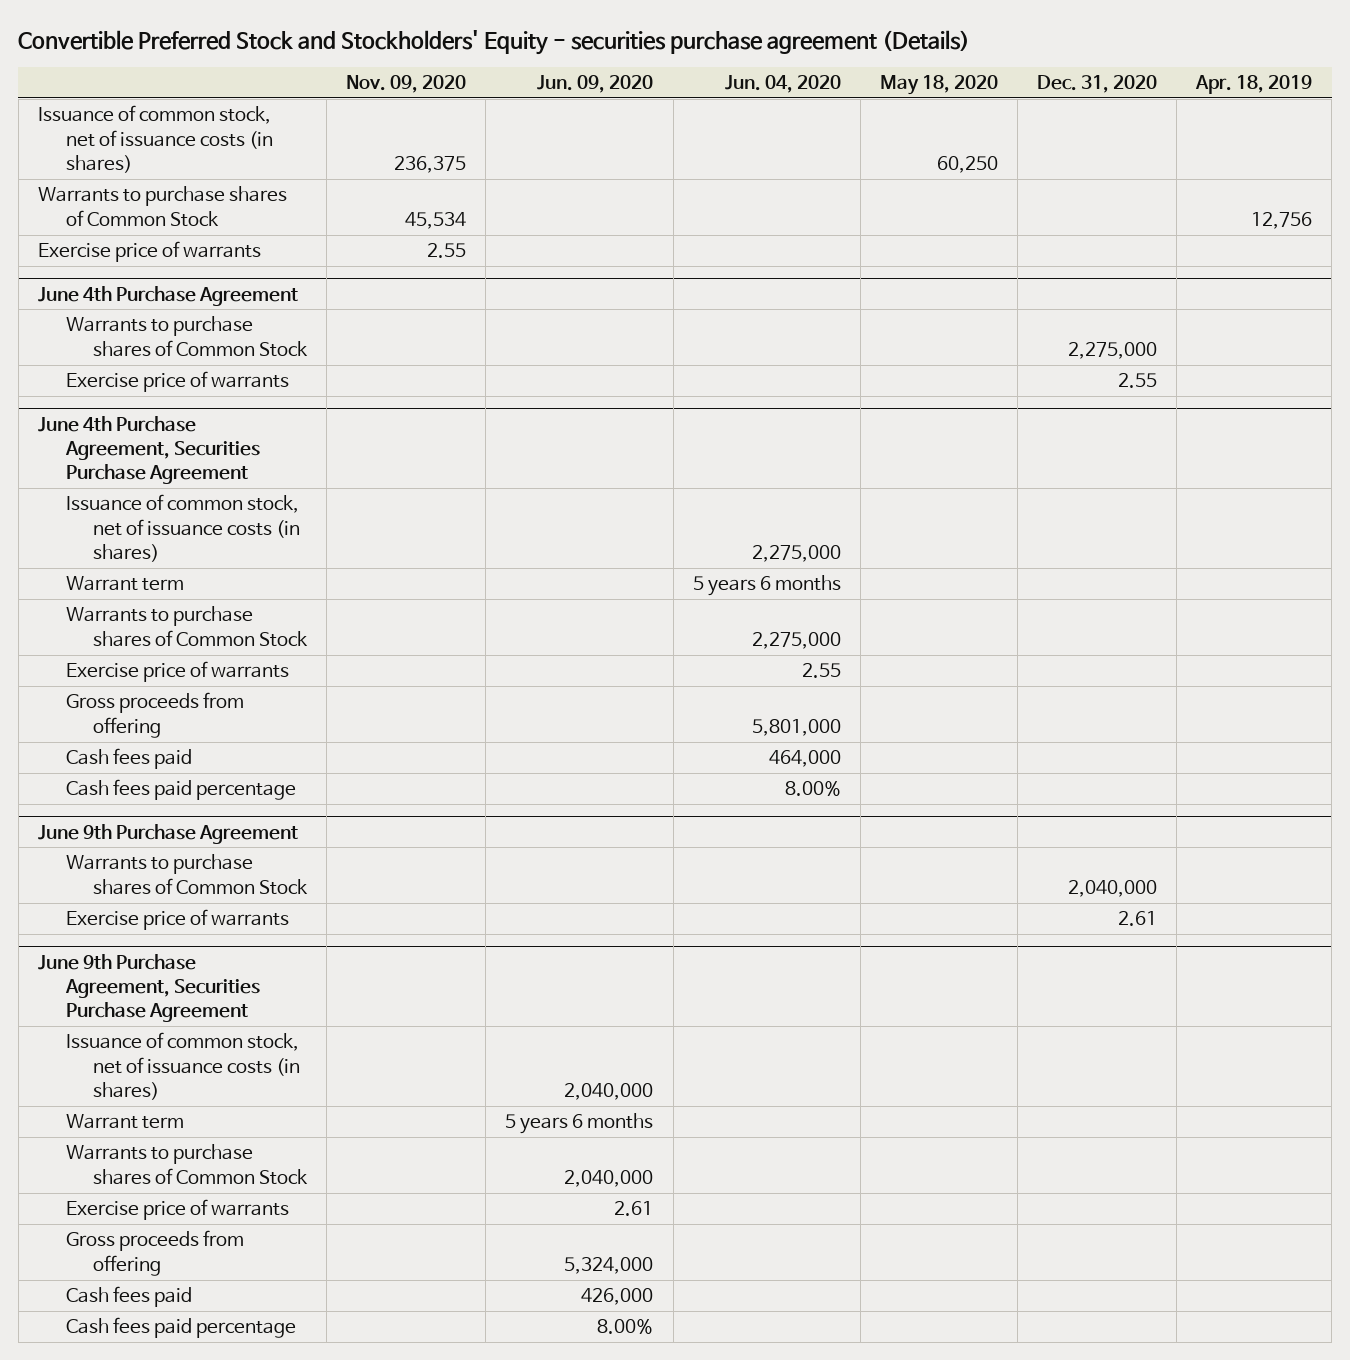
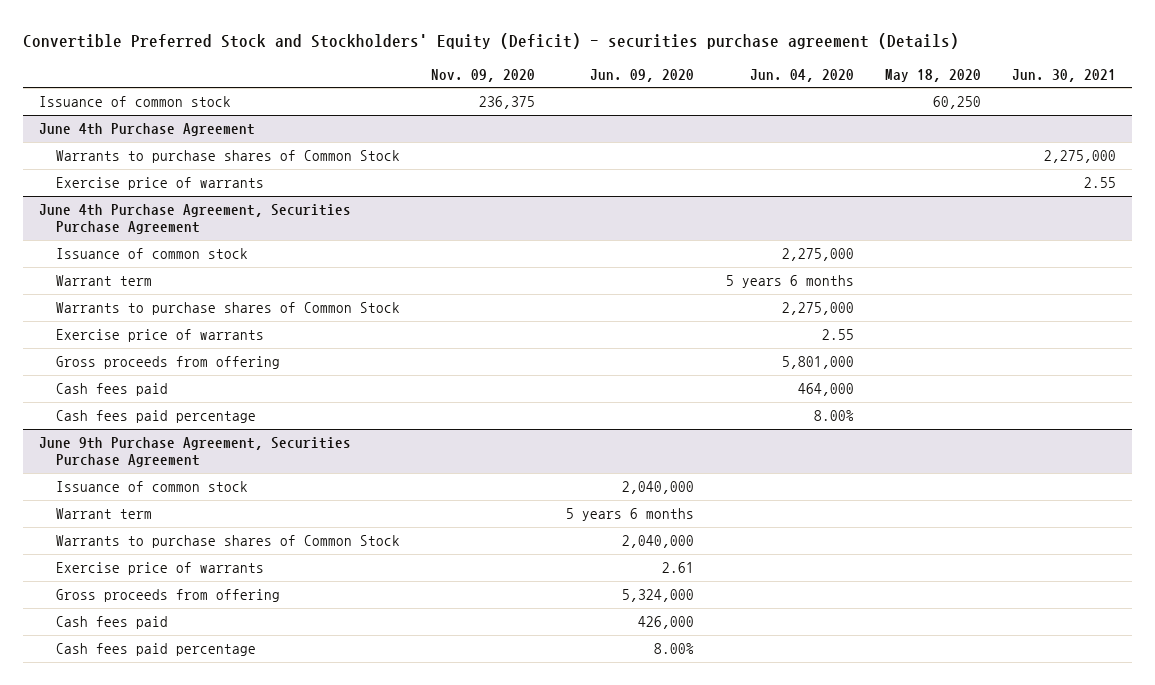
- Convertible Preferred Stock and Stockholders' Equity - securities purchase agreement (Details)
+ Convertible Preferred Stock and Stockholders' Equity (Deficit) - securities purchase agreement (Details)
- | Nov. 09, 2020 | Jun. 09, 2020 | Jun. 04, 2020 | May 18, 2020 | Dec. 31, 2020 | Apr. 18, 2019
+ | Nov. 09, 2020 | Jun. 09, 2020 | Jun. 04, 2020 | May 18, 2020 | Jun. 30, 2021
- Issuance of common stock, net of issuance costs (in shares) | 236,375 | | | 60,250 | |
- Warrants to purchase shares of Common Stock | 45,534 | | | | | 12,756
- Exercise price of warrants | 2.55 | | | | |
+ Issuance of common stock | 236,375 | | | 60,250 |
@ June 4th Purchase Agreement, Securities Purchase Agreement
- Issuance of common stock, net of issuance costs (in shares) | | | 2,275,000 | | |
+ Issuance of common stock | | | 2,275,000 | |
- June 9th Purchase Agreement
- Warrants to purchase shares of Common Stock | | | | | 2,040,000 |
- Exercise price of warrants | | | | | 2.61 |
@ June 9th Purchase Agreement, Securities Purchase Agreement
- Issuance of common stock, net of issuance costs (in shares) | | 2,040,000 | | | |
+ Issuance of common stock | | 2,040,000 | | |

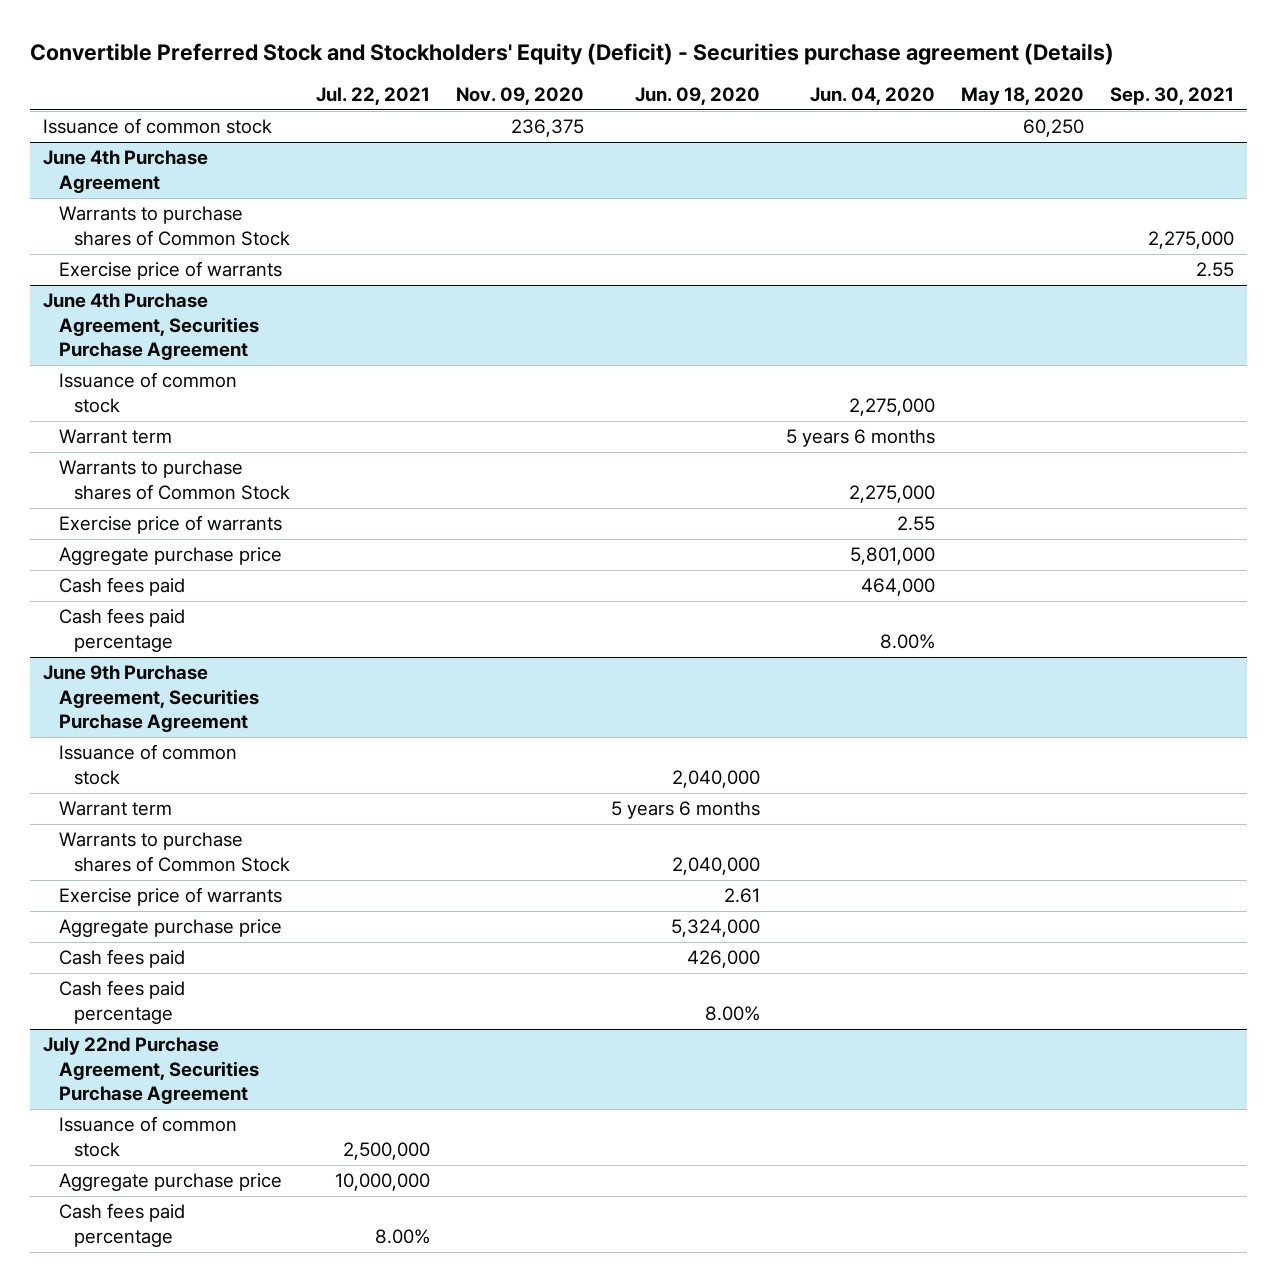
- Convertible Preferred Stock and Stockholders' Equity (Deficit) - securities purchase agreement (Details)
+ Convertible Preferred Stock and Stockholders' Equity (Deficit) - Securities purchase agreement (Details)
- | Nov. 09, 2020 | Jun. 09, 2020 | Jun. 04, 2020 | May 18, 2020 | Jun. 30, 2021
+ | Jul. 22, 2021 | Nov. 09, 2020 | Jun. 09, 2020 | Jun. 04, 2020 | May 18, 2020 | Sep. 30, 2021
@ June 4th Purchase Agreement, Securities Purchase Agreement
- Gross proceeds from offering | | | 5,801,000 | |
+ Aggregate purchase price | | | | 5,801,000 | |
@ June 9th Purchase Agreement, Securities Purchase Agreement
- Gross proceeds from offering | | 5,324,000 | | |
+ Aggregate purchase price | | | 5,324,000 | | |
+ July 22nd Purchase Agreement, Securities Purchase Agreement
+ Issuance of common stock | 2,500,000 | | | | |
+ Aggregate purchase price | 10,000,000 | | | | |
+ Cash fees paid percentage | 8.00% | | | | |

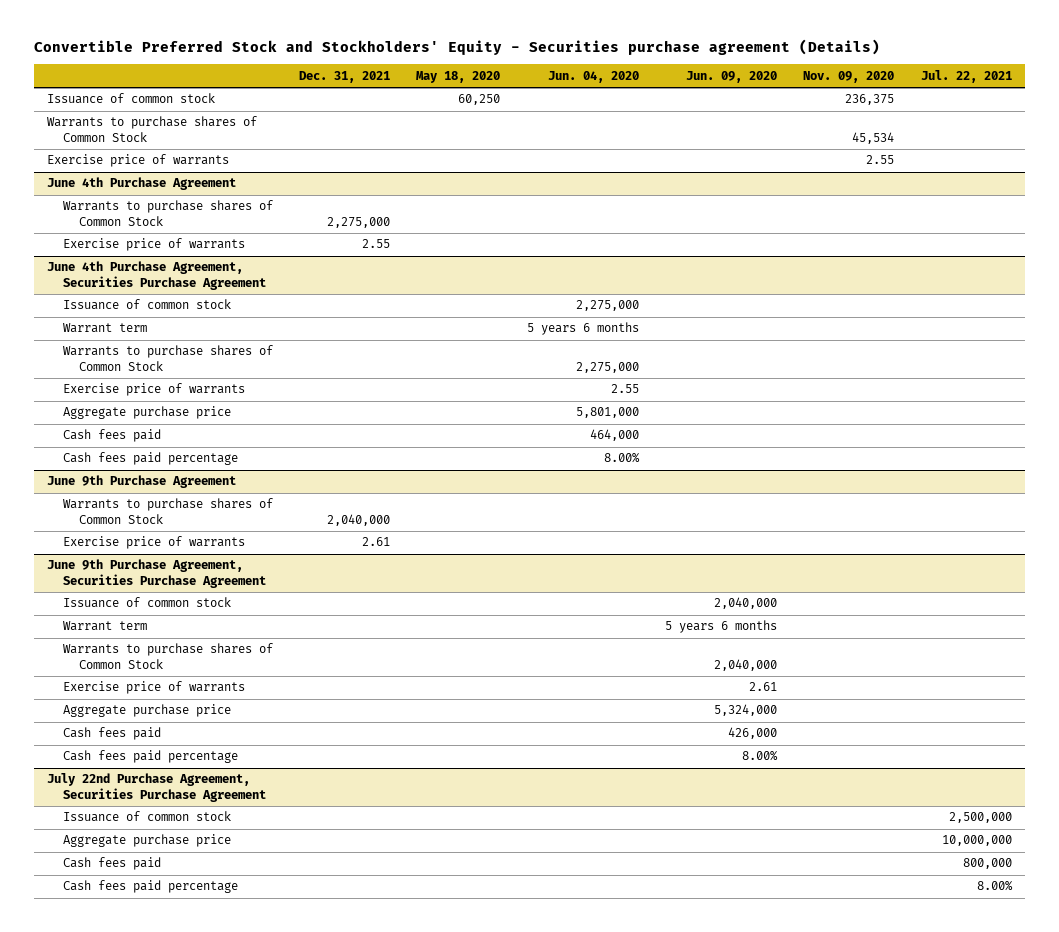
- Convertible Preferred Stock and Stockholders' Equity (Deficit) - Securities purchase agreement (Details)
+ Convertible Preferred Stock and Stockholders' Equity - Securities purchase agreement (Details)
- | Jul. 22, 2021 | Nov. 09, 2020 | Jun. 09, 2020 | Jun. 04, 2020 | May 18, 2020 | Sep. 30, 2021
+ | Dec. 31, 2021 | May 18, 2020 | Jun. 04, 2020 | Jun. 09, 2020 | Nov. 09, 2020 | Jul. 22, 2021
+ Warrants to purchase shares of Common Stock | | | | | 45,534 |
+ Exercise price of warrants | | | | | 2.55 |
+ June 9th Purchase Agreement
+ Warrants to purchase shares of Common Stock | 2,040,000 | | | | |
+ Exercise price of warrants | 2.61 | | | | |
@ July 22nd Purchase Agreement, Securities Purchase Agreement
+ Cash fees paid | | | | | | 800,000

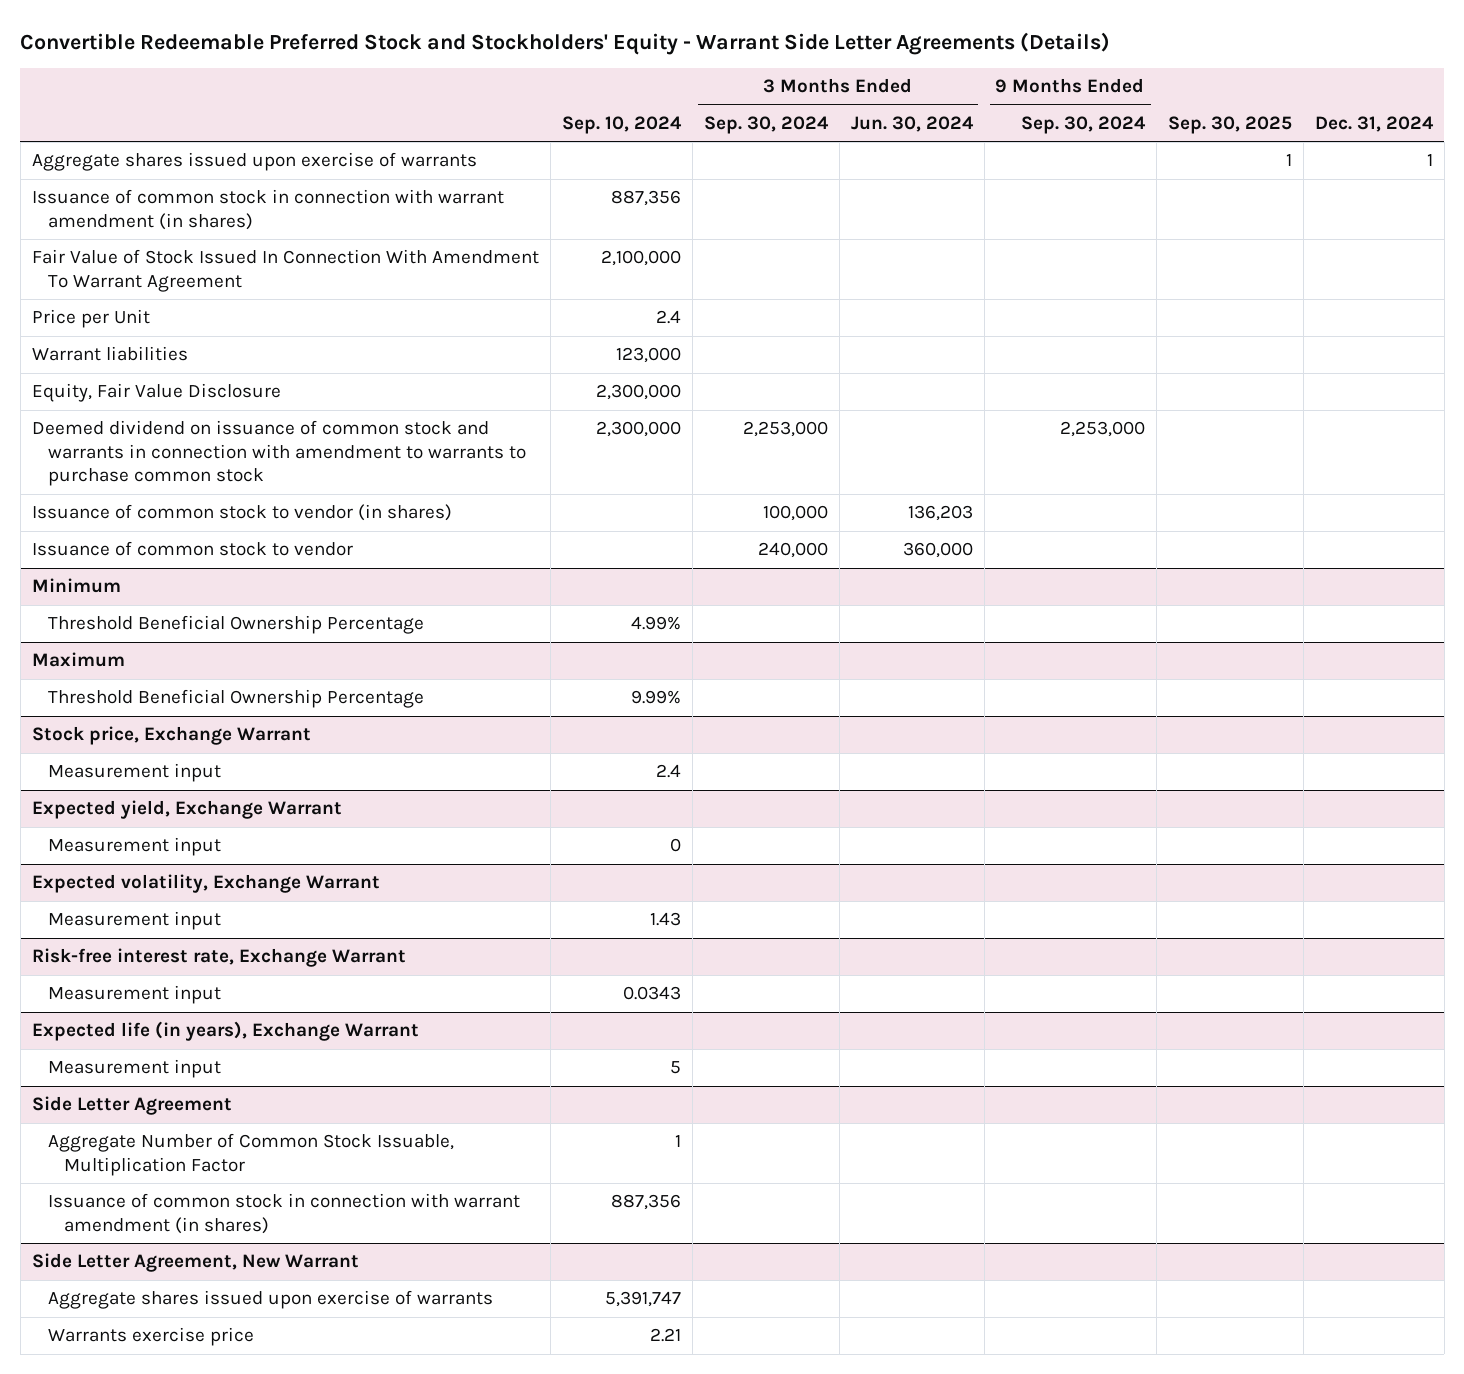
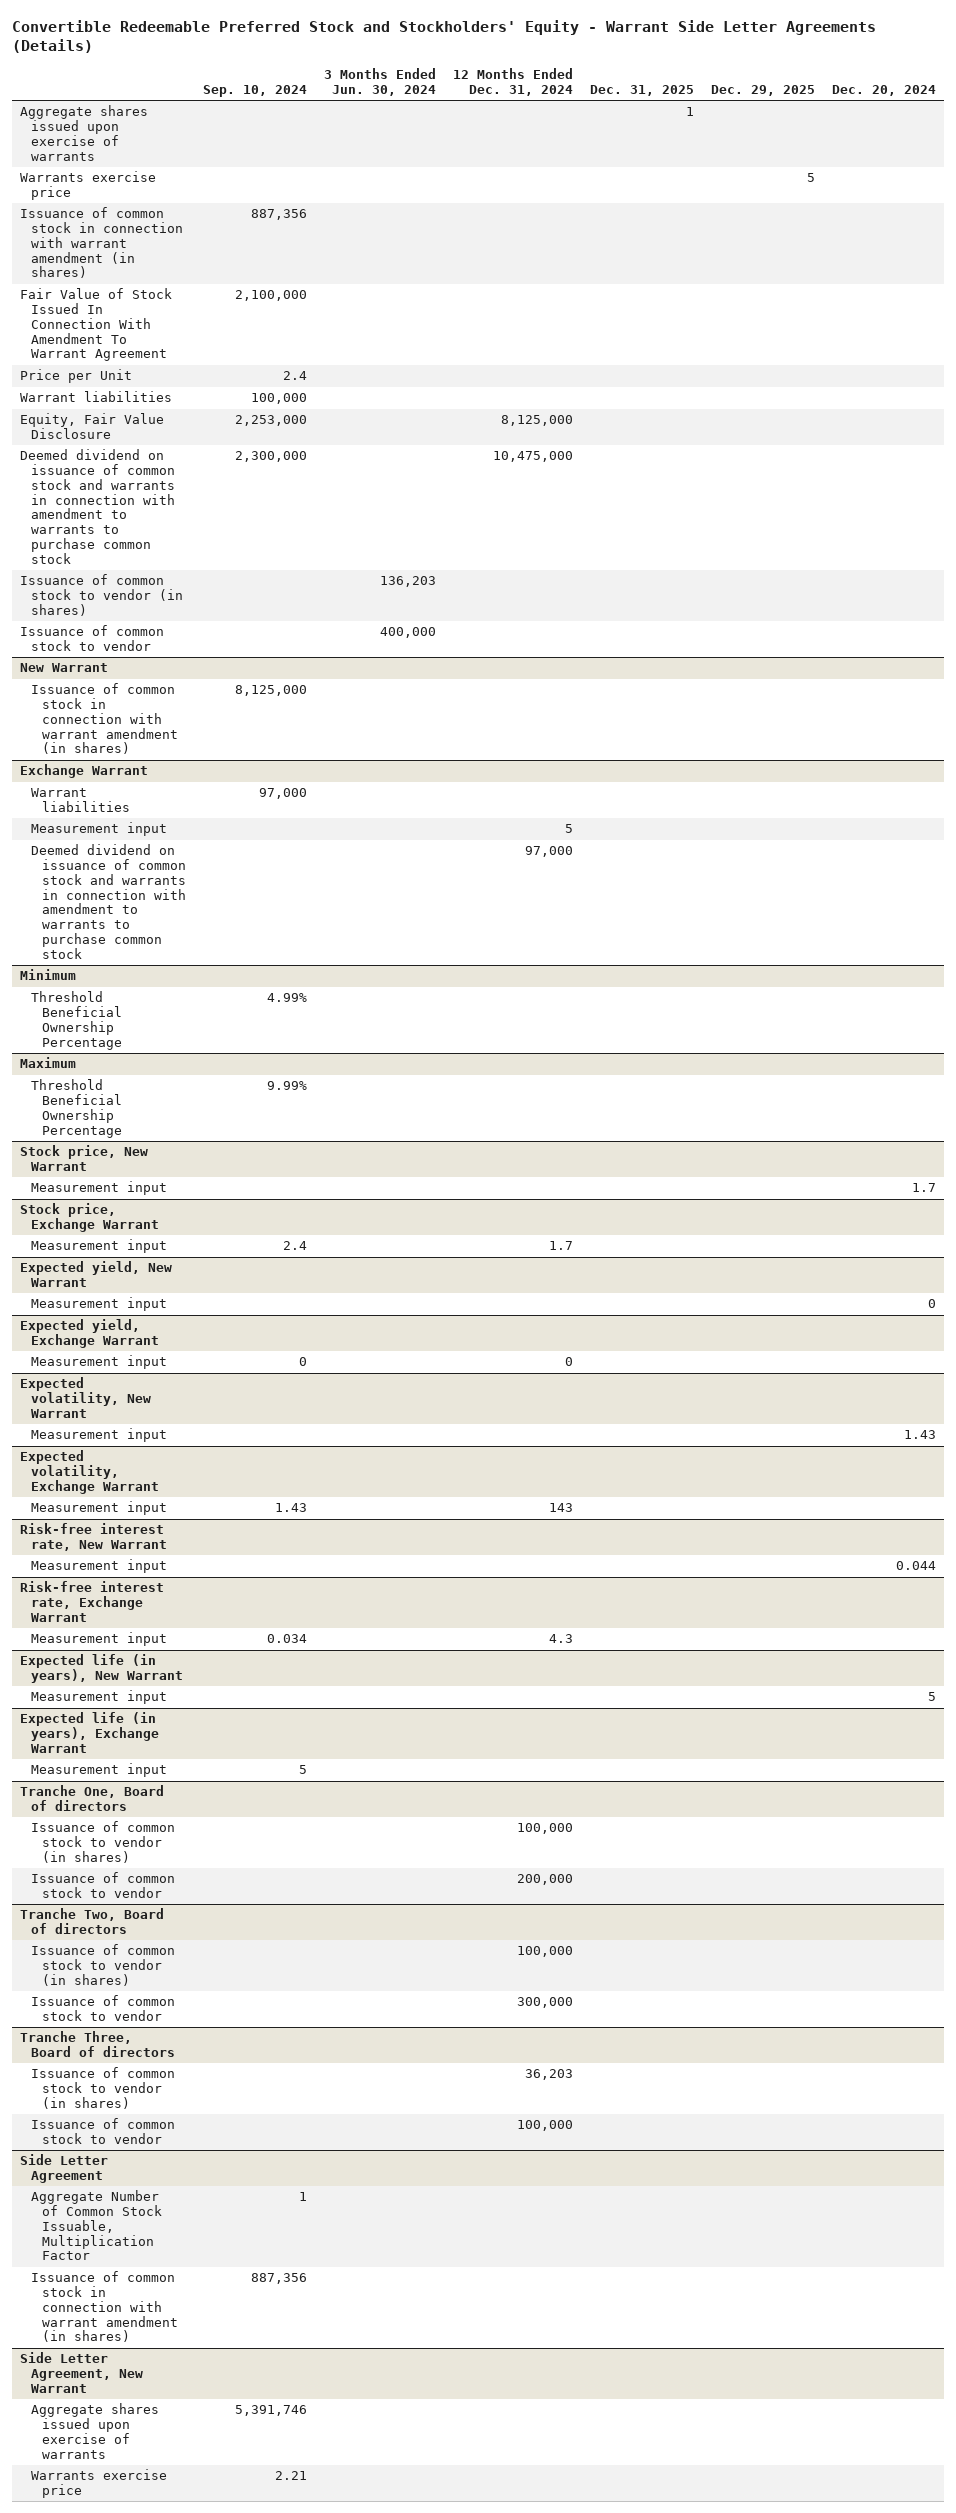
- | Sep. 10, 2024 | 3 Months Ended Sep. 30, 2024 | 3 Months Ended Jun. 30, 2024 | 9 Months Ended Sep. 30, 2024 | Sep. 30, 2025 | Dec. 31, 2024
+ | Sep. 10, 2024 | 3 Months Ended Jun. 30, 2024 | 12 Months Ended Dec. 31, 2024 | Dec. 31, 2025 | Dec. 29, 2025 | Dec. 20, 2024
+ Warrants exercise price | | | | | 5 |
- Warrant liabilities | 123,000 | | | | |
- Equity, Fair Value Disclosure | 2,300,000 | | | | |
+ Warrant liabilities | 100,000 | | | | |
+ Equity, Fair Value Disclosure | 2,253,000 | | 8,125,000 | | |
- Issuance of common stock to vendor | | 240,000 | 360,000 | | |
+ Issuance of common stock to vendor | | 400,000 | | | |
+ New Warrant
+ Issuance of common stock in connection with warrant amendment (in shares) | 8,125,000 | | | | |
+ Exchange Warrant
+ Warrant liabilities | 97,000 | | | | |
+ Measurement input | | | 5 | | |
+ Deemed dividend on issuance of common stock and warrants in connection with amendment to warrants to purchase common stock | | | 97,000 | | |
+ Stock price, New Warrant
+ Measurement input | | | | | | 1.7
+ Expected yield, New Warrant
+ Measurement input | | | | | | 0
+ Expected volatility, New Warrant
+ Measurement input | | | | | | 1.43
+ Risk-free interest rate, New Warrant
+ Measurement input | | | | | | 0.044
@ Risk-free interest rate, Exchange Warrant
- Measurement input | 0.0343 | | | | |
+ Measurement input | 0.034 | | 4.3 | | |
+ Expected life (in years), New Warrant
+ Measurement input | | | | | | 5
+ Tranche One, Board of directors
+ Issuance of common stock to vendor (in shares) | | | 100,000 | | |
+ Issuance of common stock to vendor | | | 200,000 | | |
+ Tranche Two, Board of directors
+ Issuance of common stock to vendor (in shares) | | | 100,000 | | |
+ Issuance of common stock to vendor | | | 300,000 | | |
+ Tranche Three, Board of directors
+ Issuance of common stock to vendor (in shares) | | | 36,203 | | |
+ Issuance of common stock to vendor | | | 100,000 | | |
@ Side Letter Agreement, New Warrant
- Aggregate shares issued upon exercise of warrants | 5,391,747 | | | | |
+ Aggregate shares issued upon exercise of warrants | 5,391,746 | | | | |

